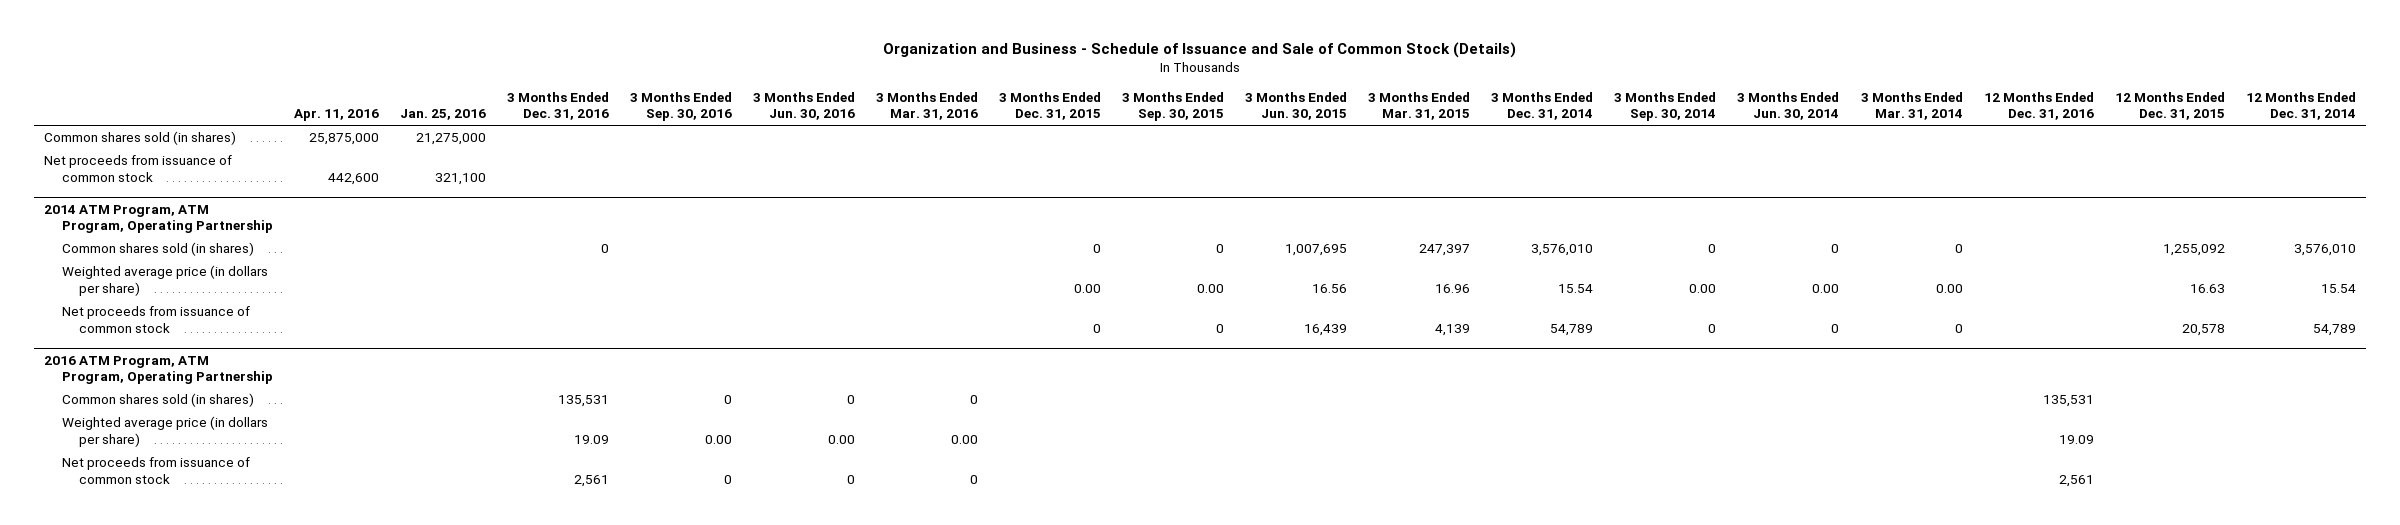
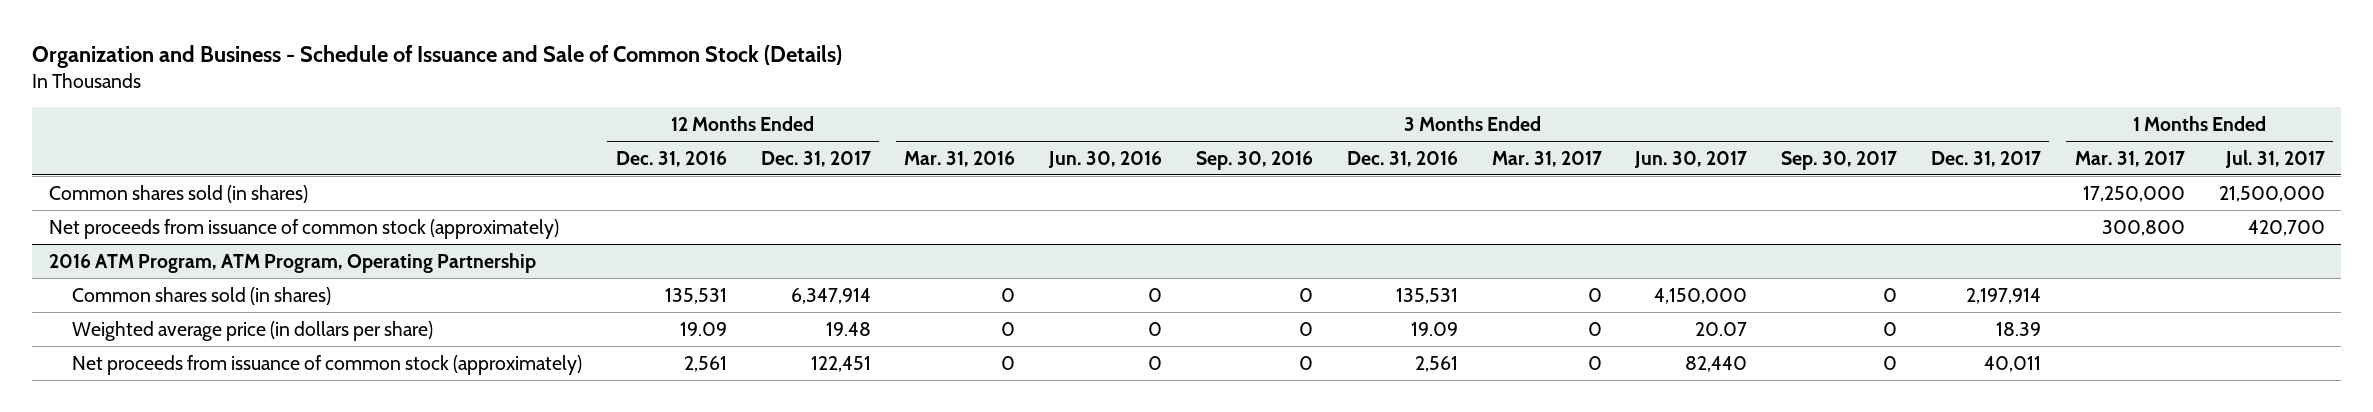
- | Apr. 11, 2016 | Jan. 25, 2016 | 3 Months Ended Dec. 31, 2016 | 3 Months Ended Sep. 30, 2016 | 3 Months Ended Jun. 30, 2016 | 3 Months Ended Mar. 31, 2016 | 3 Months Ended Dec. 31, 2015 | 3 Months Ended Sep. 30, 2015 | 3 Months Ended Jun. 30, 2015 | 3 Months Ended Mar. 31, 2015 | 3 Months Ended Dec. 31, 2014 | 3 Months Ended Sep. 30, 2014 | 3 Months Ended Jun. 30, 2014 | 3 Months Ended Mar. 31, 2014 | 12 Months Ended Dec. 31, 2016 | 12 Months Ended Dec. 31, 2015 | 12 Months Ended Dec. 31, 2014
+ | 12 Months Ended Dec. 31, 2016 | 12 Months Ended Dec. 31, 2017 | 3 Months Ended Mar. 31, 2016 | 3 Months Ended Jun. 30, 2016 | 3 Months Ended Sep. 30, 2016 | 3 Months Ended Dec. 31, 2016 | 3 Months Ended Mar. 31, 2017 | 3 Months Ended Jun. 30, 2017 | 3 Months Ended Sep. 30, 2017 | 3 Months Ended Dec. 31, 2017 | 1 Months Ended Mar. 31, 2017 | 1 Months Ended Jul. 31, 2017
- Net proceeds from issuance of common stock | 442,600 | 321,100 | | | | | | | | | | | | | | |
- 2014 ATM Program, ATM Program, Operating Partnership
- Common shares sold (in shares) | | | 0 | | | | 0 | 0 | 1,007,695 | 247,397 | 3,576,010 | 0 | 0 | 0 | | 1,255,092 | 3,576,010
- Weighted average price (in dollars per share) | | | | | | | 0.00 | 0.00 | 16.56 | 16.96 | 15.54 | 0.00 | 0.00 | 0.00 | | 16.63 | 15.54
- Net proceeds from issuance of common stock | | | | | | | 0 | 0 | 16,439 | 4,139 | 54,789 | 0 | 0 | 0 | | 20,578 | 54,789
+ Net proceeds from issuance of common stock (approximately) | | | | | | | | | | | 300,800 | 420,700
@ 2016 ATM Program, ATM Program, Operating Partnership
- Weighted average price (in dollars per share) | | | 19.09 | 0.00 | 0.00 | 0.00 | | | | | | | | | 19.09 | |
- Net proceeds from issuance of common stock | | | 2,561 | 0 | 0 | 0 | | | | | | | | | 2,561 | |
+ Weighted average price (in dollars per share) | 19.09 | 19.48 | 0 | 0 | 0 | 19.09 | 0 | 20.07 | 0 | 18.39 | |
+ Net proceeds from issuance of common stock (approximately) | 2,561 | 122,451 | 0 | 0 | 0 | 2,561 | 0 | 82,440 | 0 | 40,011 | |

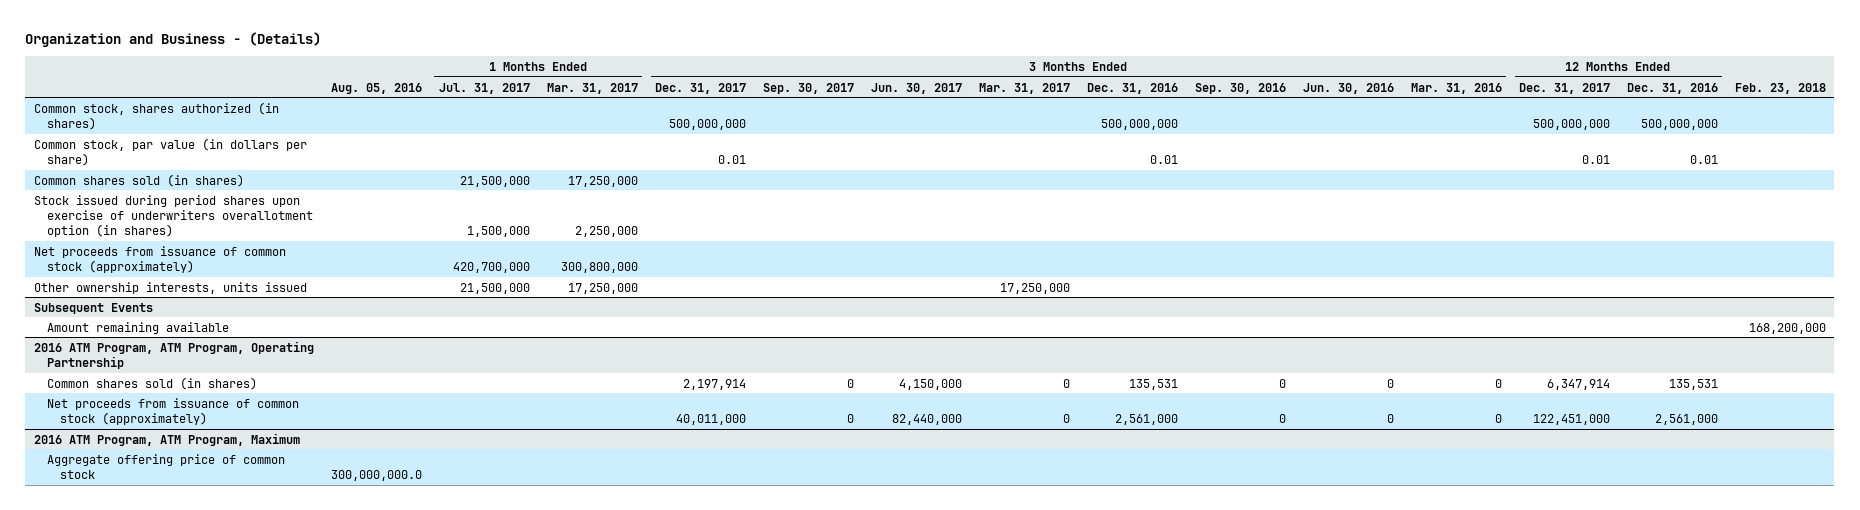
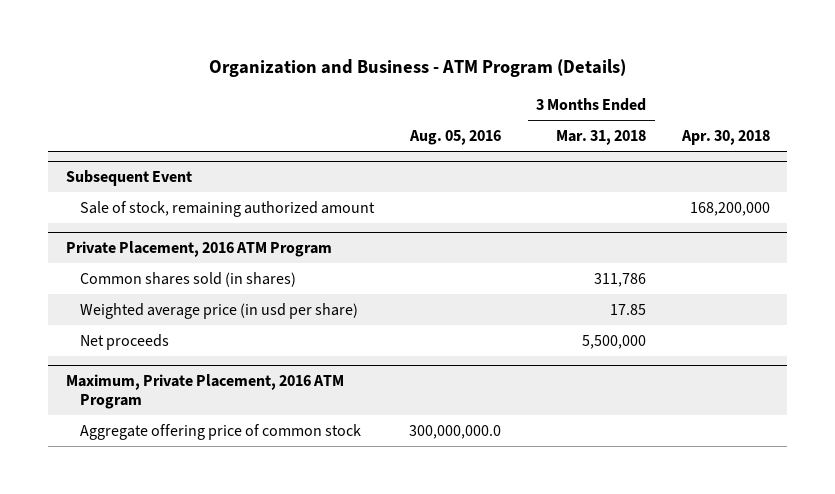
- Organization and Business - (Details)
+ Organization and Business - ATM Program (Details)
- | Aug. 05, 2016 | 1 Months Ended Jul. 31, 2017 | 1 Months Ended Mar. 31, 2017 | 3 Months Ended Dec. 31, 2017 | 3 Months Ended Sep. 30, 2017 | 3 Months Ended Jun. 30, 2017 | 3 Months Ended Mar. 31, 2017 | 3 Months Ended Dec. 31, 2016 | 3 Months Ended Sep. 30, 2016 | 3 Months Ended Jun. 30, 2016 | 3 Months Ended Mar. 31, 2016 | 12 Months Ended Dec. 31, 2017 | 12 Months Ended Dec. 31, 2016 | Feb. 23, 2018
+ | Aug. 05, 2016 | 3 Months Ended Mar. 31, 2018 | Apr. 30, 2018
- Common stock, shares authorized (in shares) | | | | 500,000,000 | | | | 500,000,000 | | | | 500,000,000 | 500,000,000 |
- Common stock, par value (in dollars per share) | | | | 0.01 | | | | 0.01 | | | | 0.01 | 0.01 |
- Common shares sold (in shares) | | 21,500,000 | 17,250,000 | | | | | | | | | | |
- Stock issued during period shares upon exercise of underwriters overallotment option (in shares) | | 1,500,000 | 2,250,000 | | | | | | | | | | |
- Net proceeds from issuance of common stock (approximately) | | 420,700,000 | 300,800,000 | | | | | | | | | | |
- Other ownership interests, units issued | | 21,500,000 | 17,250,000 | | | | 17,250,000 | | | | | | |
- Subsequent Events
- Amount remaining available | | | | | | | | | | | | | | 168,200,000
- 2016 ATM Program, ATM Program, Operating Partnership
- Common shares sold (in shares) | | | | 2,197,914 | 0 | 4,150,000 | 0 | 135,531 | 0 | 0 | 0 | 6,347,914 | 135,531 |
- Net proceeds from issuance of common stock (approximately) | | | | 40,011,000 | 0 | 82,440,000 | 0 | 2,561,000 | 0 | 0 | 0 | 122,451,000 | 2,561,000 |
- 2016 ATM Program, ATM Program, Maximum
+ Subsequent Event
+ Sale of stock, remaining authorized amount | | | 168,200,000
+ Private Placement, 2016 ATM Program
+ Common shares sold (in shares) | | 311,786 |
+ Weighted average price (in usd per share) | | 17.85 |
+ Net proceeds | | 5,500,000 |
+ Maximum, Private Placement, 2016 ATM Program

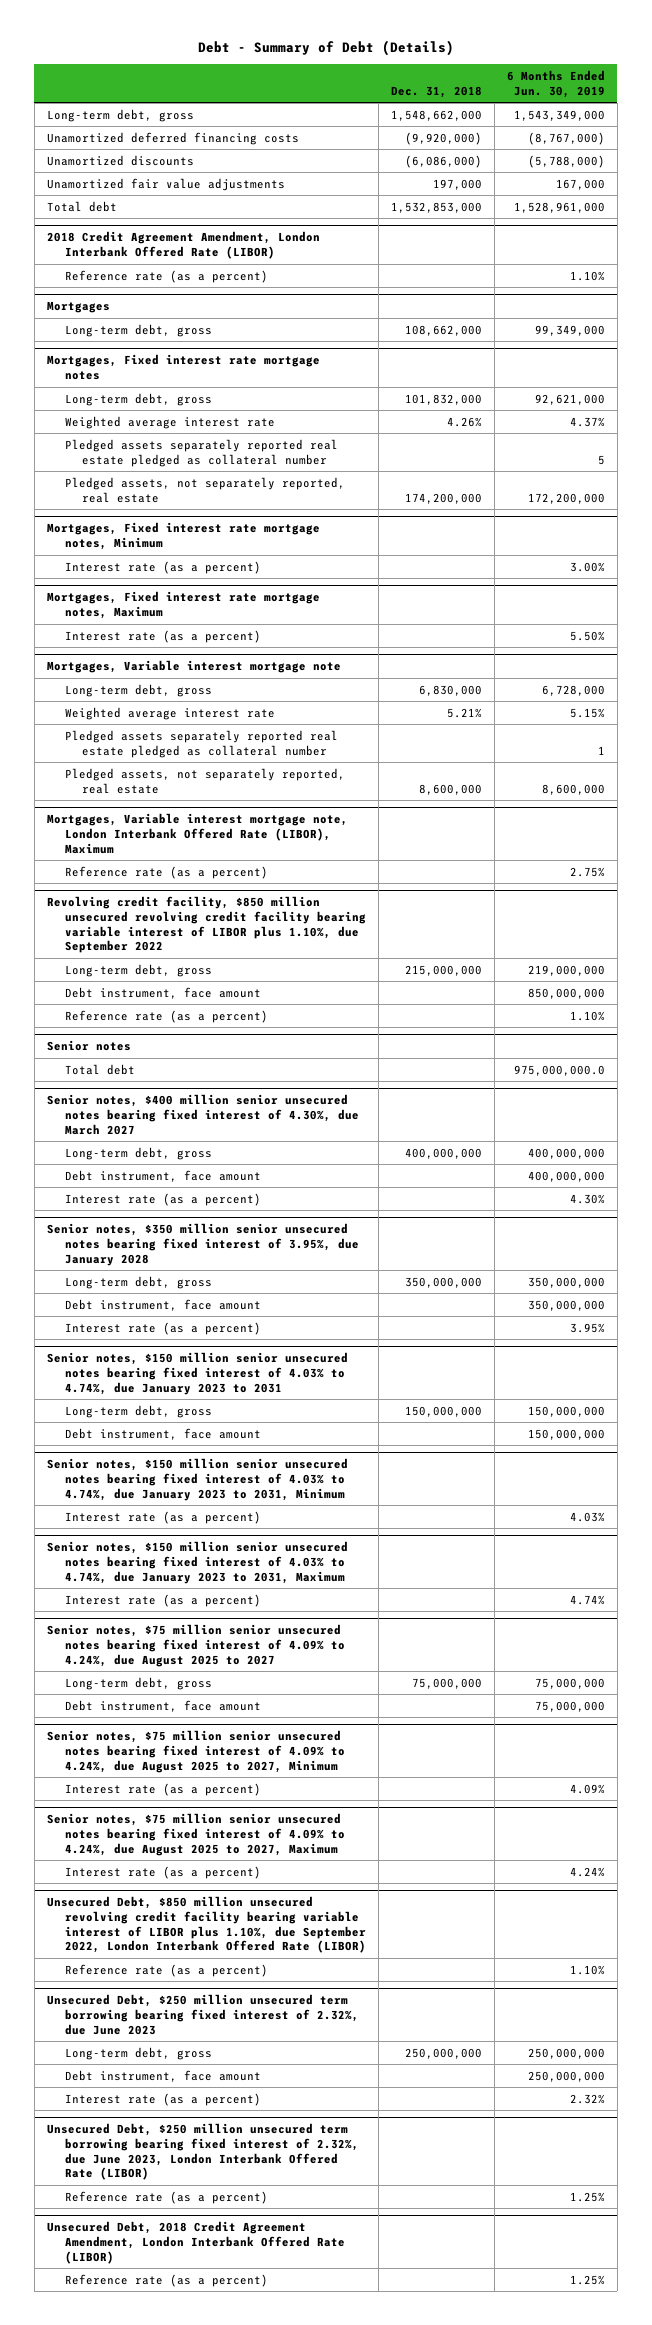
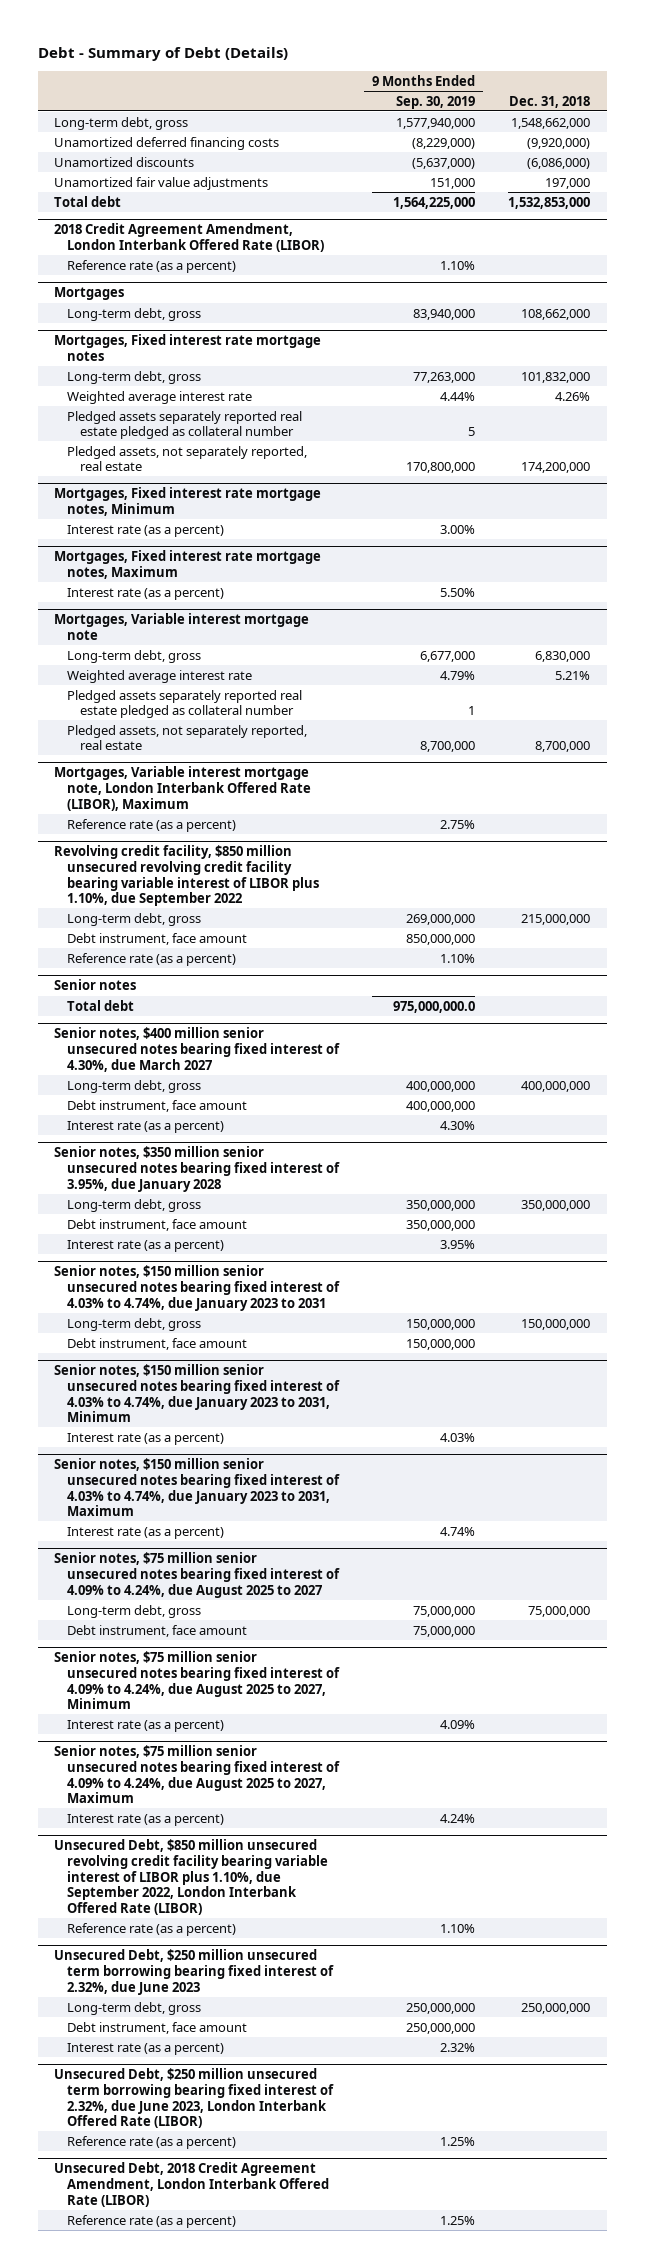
- | Dec. 31, 2018 | 6 Months Ended Jun. 30, 2019
+ | 9 Months Ended Sep. 30, 2019 | Dec. 31, 2018
@ Mortgages, Variable interest mortgage note
- Pledged assets, not separately reported, real estate | 8,600,000 | 8,600,000
+ Pledged assets, not separately reported, real estate | 8,700,000 | 8,700,000

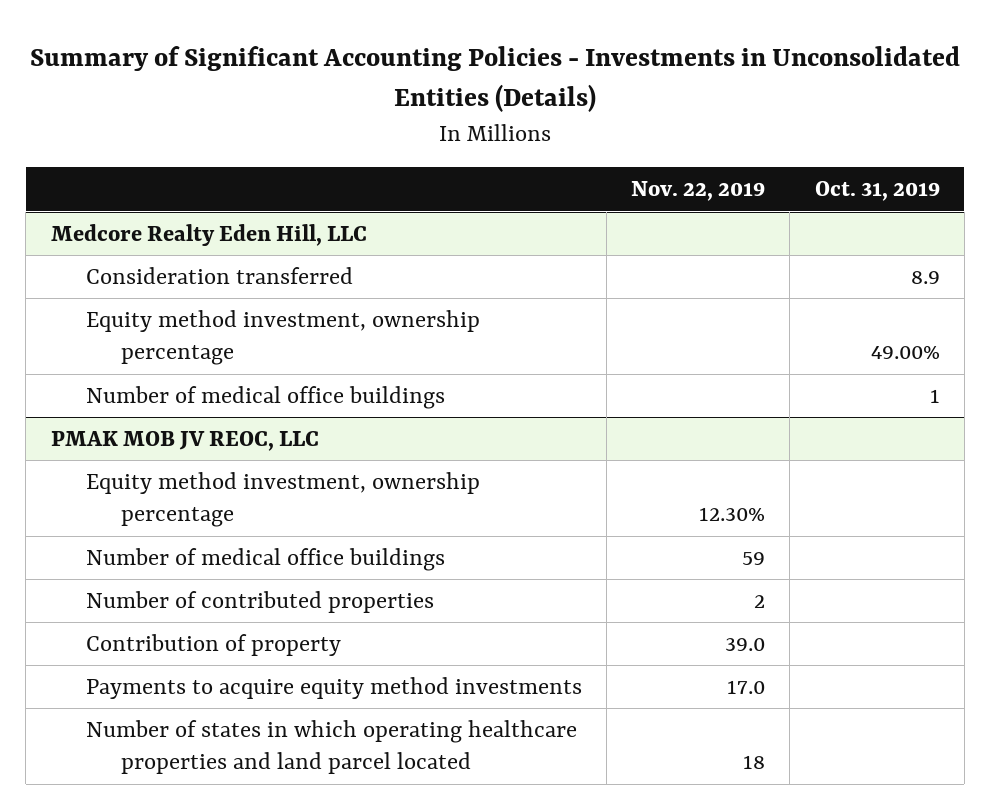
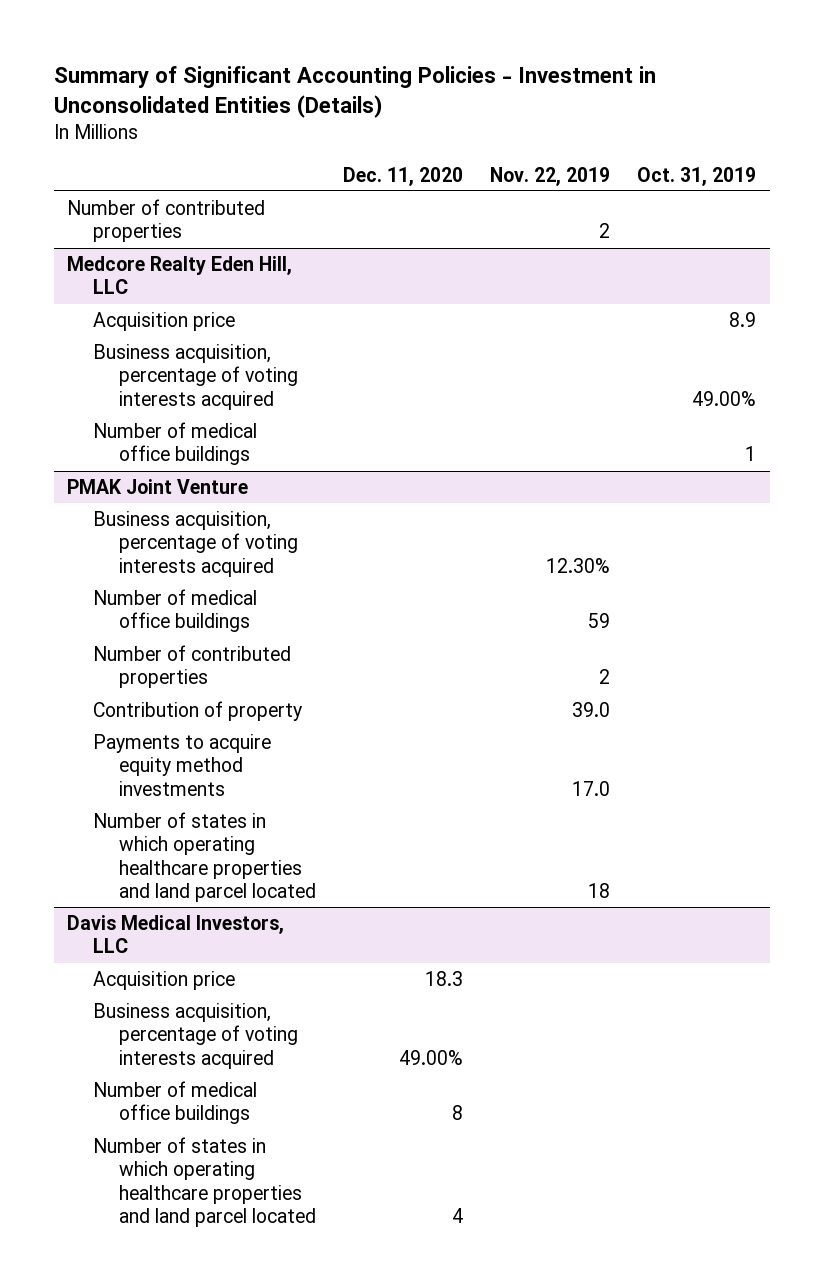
- Summary of Significant Accounting Policies - Investments in Unconsolidated Entities (Details)
+ Summary of Significant Accounting Policies - Investment in Unconsolidated Entities (Details)
- | Nov. 22, 2019 | Oct. 31, 2019
+ | Dec. 11, 2020 | Nov. 22, 2019 | Oct. 31, 2019
+ Number of contributed properties | | 2 |
@ Medcore Realty Eden Hill, LLC
- Consideration transferred | | 8.9
- Equity method investment, ownership percentage | | 49.00%
+ Acquisition price | | | 8.9
+ Business acquisition, percentage of voting interests acquired | | | 49.00%
- PMAK MOB JV REOC, LLC
- Equity method investment, ownership percentage | 12.30% |
+ PMAK Joint Venture
+ Business acquisition, percentage of voting interests acquired | | 12.30% |
+ Davis Medical Investors, LLC
+ Acquisition price | 18.3 | |
+ Business acquisition, percentage of voting interests acquired | 49.00% | |
+ Number of medical office buildings | 8 | |
+ Number of states in which operating healthcare properties and land parcel located | 4 | |

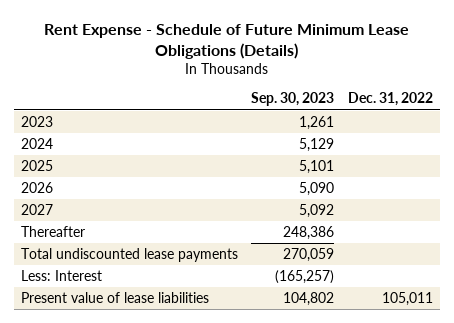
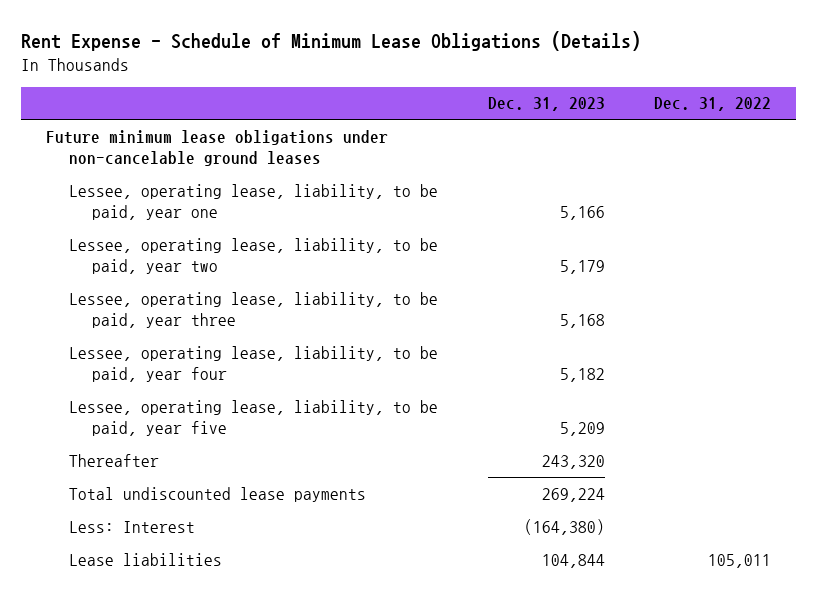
- Rent Expense - Schedule of Future Minimum Lease Obligations (Details)
+ Rent Expense - Schedule of Minimum Lease Obligations (Details)
- | Sep. 30, 2023 | Dec. 31, 2022
+ | Dec. 31, 2023 | Dec. 31, 2022
- 2023 | 1,261 |
- 2024 | 5,129 |
- 2025 | 5,101 |
- 2026 | 5,090 |
- 2027 | 5,092 |
+ Future minimum lease obligations under non-cancelable ground leases
+ Lessee, operating lease, liability, to be paid, year one | 5,166 |
+ Lessee, operating lease, liability, to be paid, year two | 5,179 |
+ Lessee, operating lease, liability, to be paid, year three | 5,168 |
+ Lessee, operating lease, liability, to be paid, year four | 5,182 |
+ Lessee, operating lease, liability, to be paid, year five | 5,209 |
- Present value of lease liabilities | 104,802 | 105,011
+ Lease liabilities | 104,844 | 105,011

